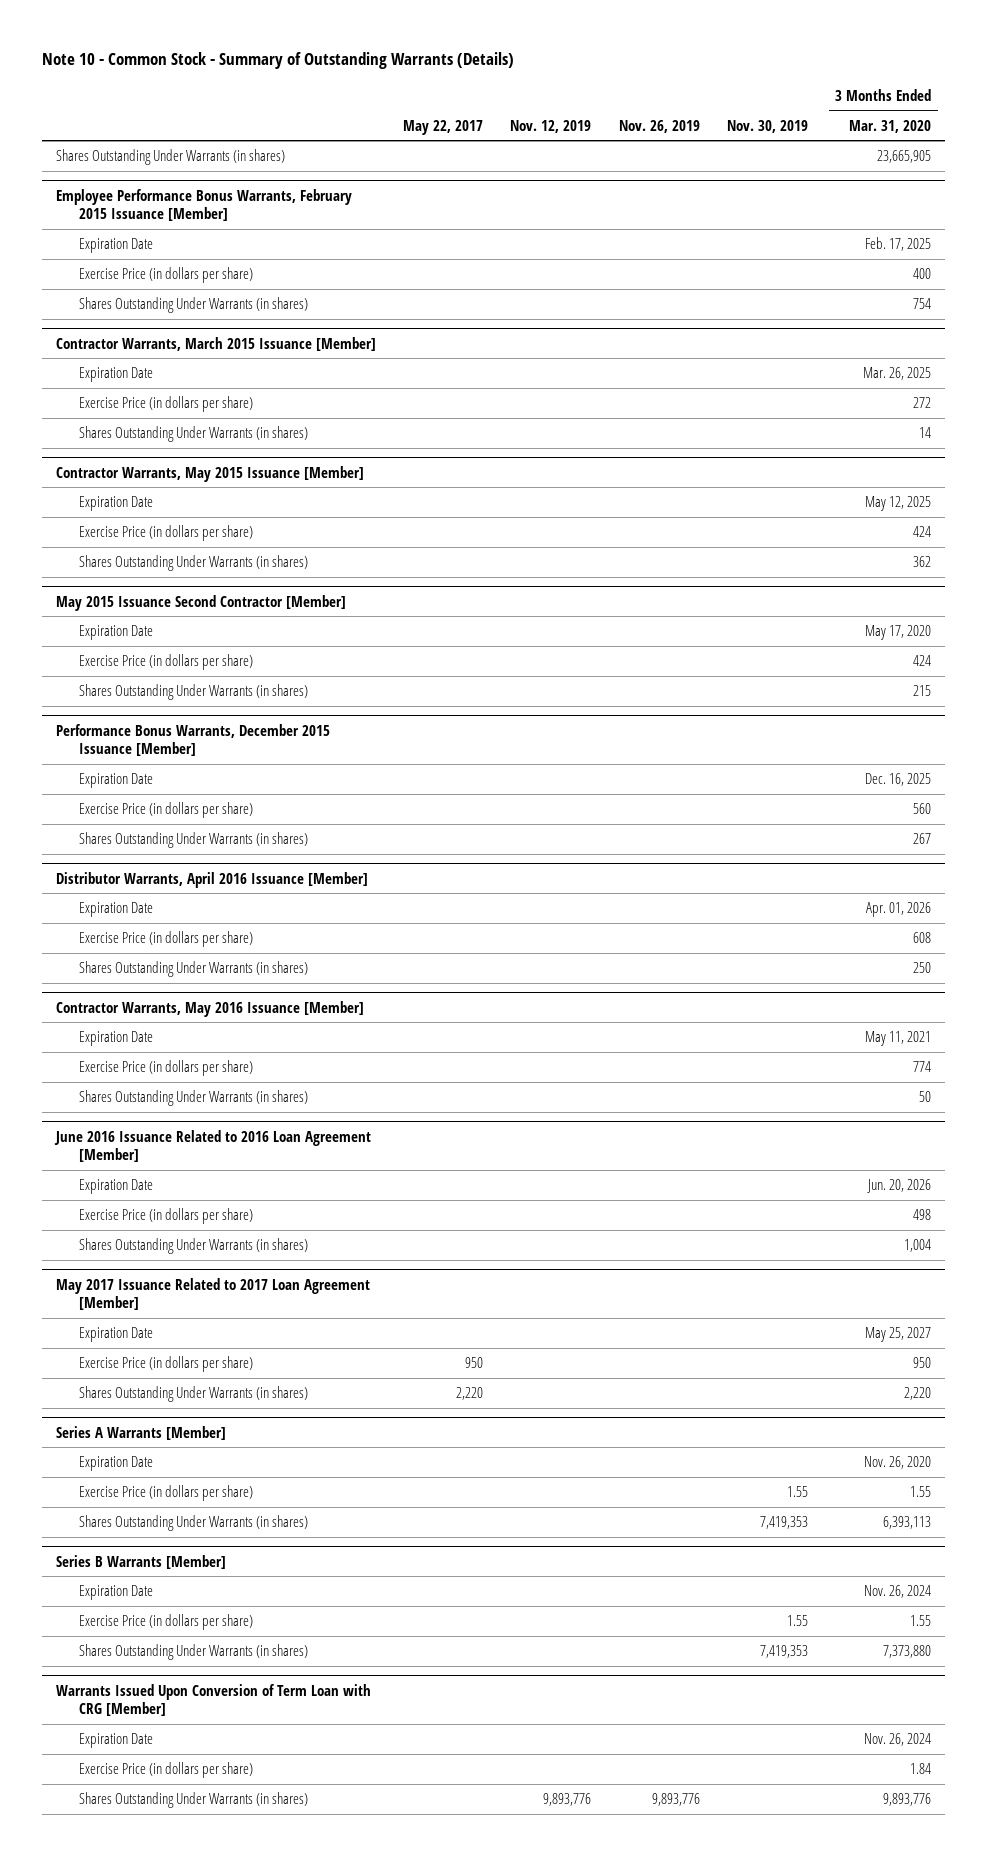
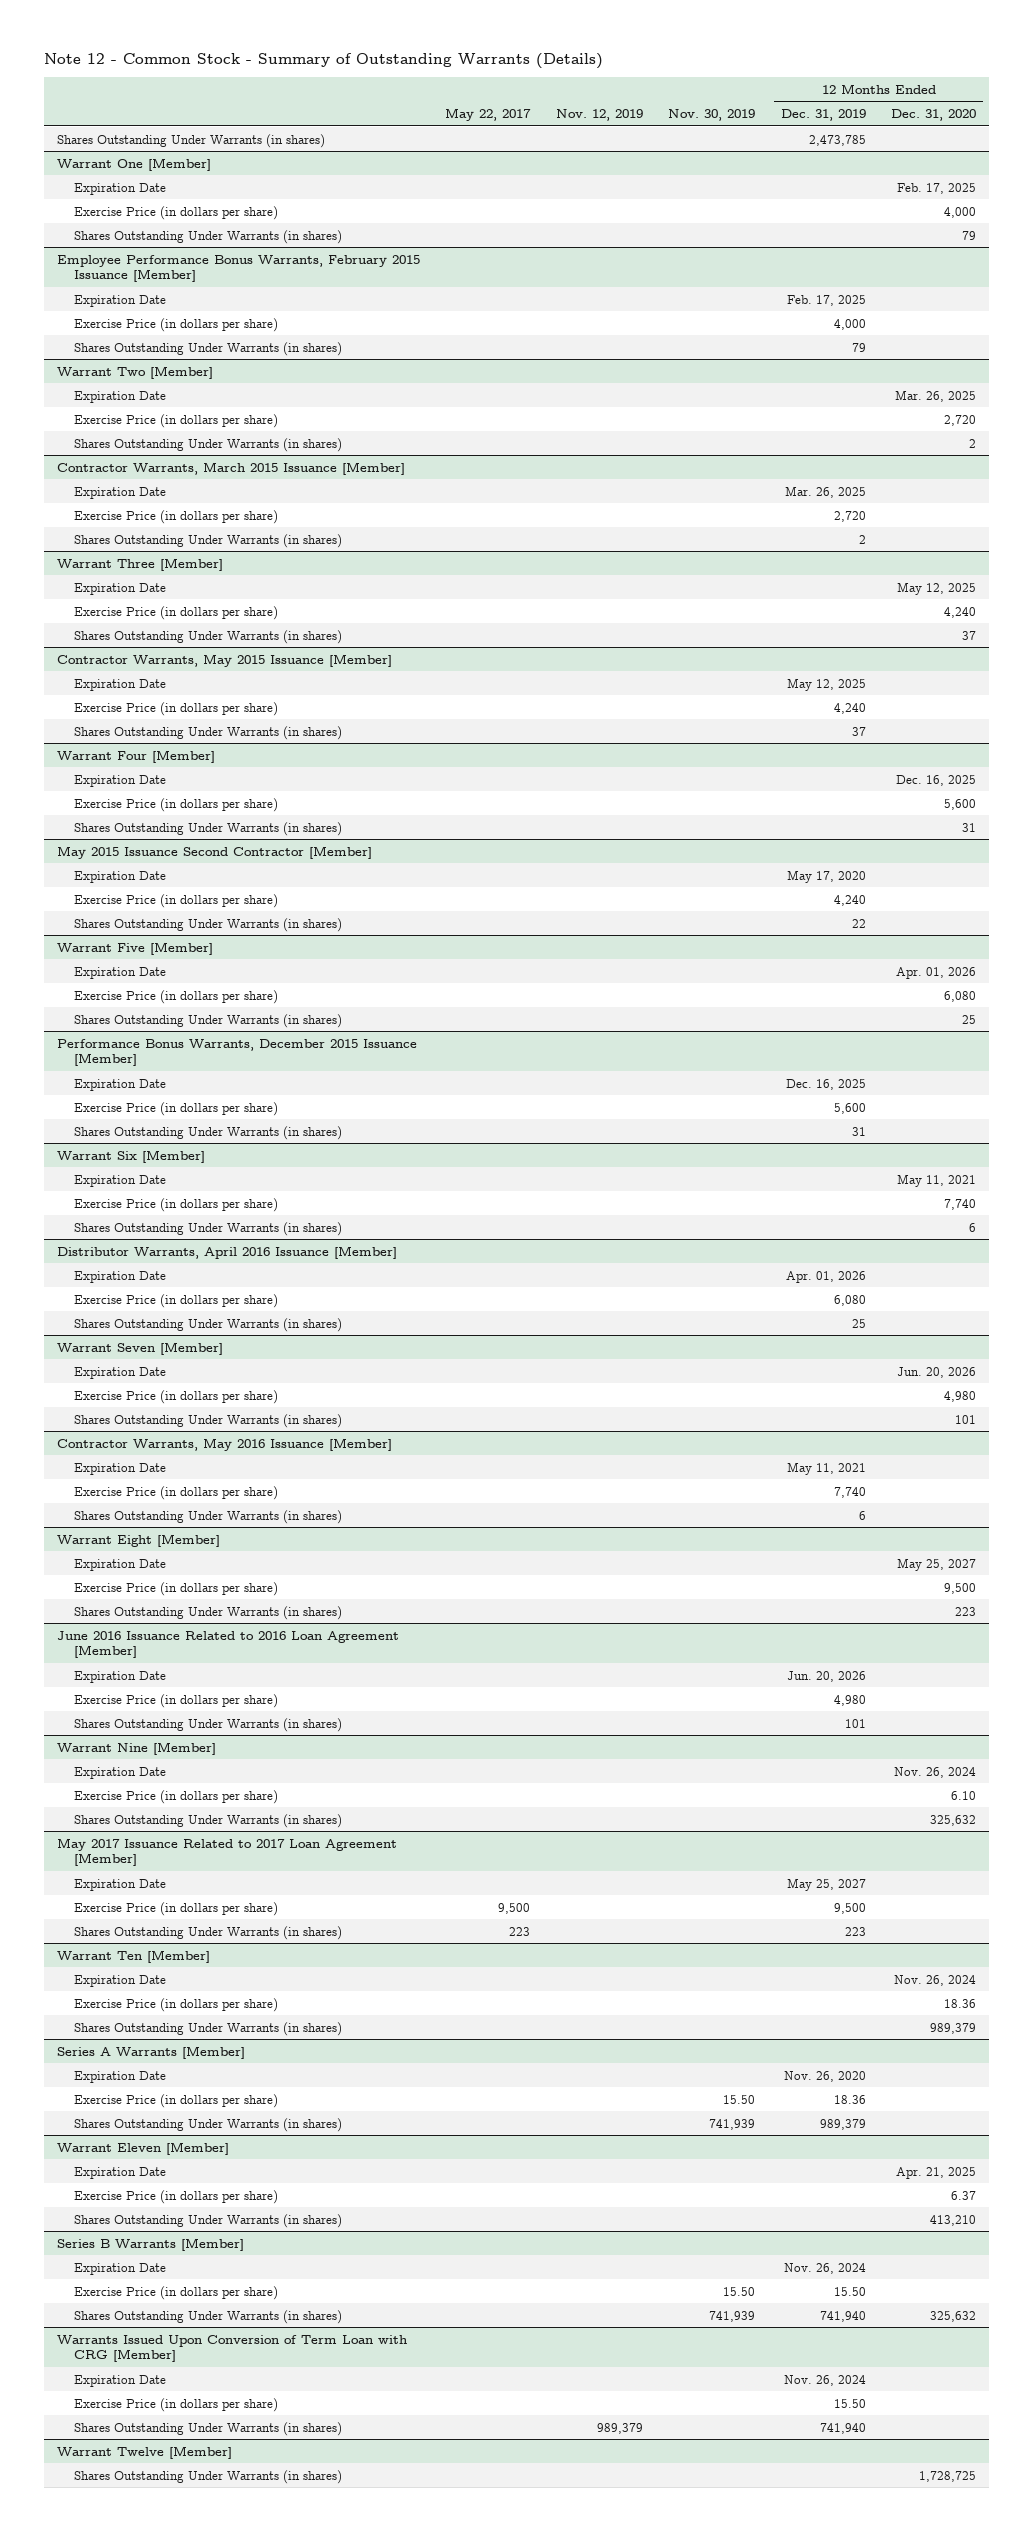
- Note 10 - Common Stock - Summary of Outstanding Warrants (Details)
+ Note 12 - Common Stock - Summary of Outstanding Warrants (Details)
- | May 22, 2017 | Nov. 12, 2019 | Nov. 26, 2019 | Nov. 30, 2019 | 3 Months Ended Mar. 31, 2020
+ | May 22, 2017 | Nov. 12, 2019 | Nov. 30, 2019 | 12 Months Ended Dec. 31, 2019 | 12 Months Ended Dec. 31, 2020
+ Warrant One [Member]
+ Expiration Date | | | | | Feb. 17, 2025
+ Exercise Price (in dollars per share) | | | | | 4,000
+ Shares Outstanding Under Warrants (in shares) | | | | | 79
+ Warrant Two [Member]
+ Expiration Date | | | | | Mar. 26, 2025
+ Exercise Price (in dollars per share) | | | | | 2,720
+ Shares Outstanding Under Warrants (in shares) | | | | | 2
+ Warrant Three [Member]
+ Expiration Date | | | | | May 12, 2025
+ Exercise Price (in dollars per share) | | | | | 4,240
+ Shares Outstanding Under Warrants (in shares) | | | | | 37
+ Warrant Four [Member]
+ Expiration Date | | | | | Dec. 16, 2025
+ Exercise Price (in dollars per share) | | | | | 5,600
+ Shares Outstanding Under Warrants (in shares) | | | | | 31
+ Warrant Five [Member]
+ Expiration Date | | | | | Apr. 01, 2026
+ Exercise Price (in dollars per share) | | | | | 6,080
+ Shares Outstanding Under Warrants (in shares) | | | | | 25
+ Warrant Six [Member]
+ Expiration Date | | | | | May 11, 2021
+ Exercise Price (in dollars per share) | | | | | 7,740
+ Shares Outstanding Under Warrants (in shares) | | | | | 6
+ Warrant Seven [Member]
+ Expiration Date | | | | | Jun. 20, 2026
+ Exercise Price (in dollars per share) | | | | | 4,980
+ Shares Outstanding Under Warrants (in shares) | | | | | 101
+ Warrant Eight [Member]
+ Expiration Date | | | | | May 25, 2027
+ Exercise Price (in dollars per share) | | | | | 9,500
+ Shares Outstanding Under Warrants (in shares) | | | | | 223
+ Warrant Nine [Member]
+ Expiration Date | | | | | Nov. 26, 2024
+ Exercise Price (in dollars per share) | | | | | 6.10
+ Shares Outstanding Under Warrants (in shares) | | | | | 325,632
@ May 2017 Issuance Related to 2017 Loan Agreement [Member]
- Exercise Price (in dollars per share) | 950 | | | | 950
- Shares Outstanding Under Warrants (in shares) | 2,220 | | | | 2,220
+ Exercise Price (in dollars per share) | 9,500 | | | 9,500 |
+ Shares Outstanding Under Warrants (in shares) | 223 | | | 223 |
+ Warrant Ten [Member]
+ Expiration Date | | | | | Nov. 26, 2024
+ Exercise Price (in dollars per share) | | | | | 18.36
+ Shares Outstanding Under Warrants (in shares) | | | | | 989,379
@ Series A Warrants [Member]
- Exercise Price (in dollars per share) | | | | 1.55 | 1.55
- Shares Outstanding Under Warrants (in shares) | | | | 7,419,353 | 6,393,113
+ Exercise Price (in dollars per share) | | | 15.50 | 18.36 |
+ Shares Outstanding Under Warrants (in shares) | | | 741,939 | 989,379 |
+ Warrant Eleven [Member]
+ Expiration Date | | | | | Apr. 21, 2025
+ Exercise Price (in dollars per share) | | | | | 6.37
+ Shares Outstanding Under Warrants (in shares) | | | | | 413,210
@ Series B Warrants [Member]
- Exercise Price (in dollars per share) | | | | 1.55 | 1.55
- Shares Outstanding Under Warrants (in shares) | | | | 7,419,353 | 7,373,880
+ Exercise Price (in dollars per share) | | | 15.50 | 15.50 |
+ Shares Outstanding Under Warrants (in shares) | | | 741,939 | 741,940 | 325,632
@ Warrants Issued Upon Conversion of Term Loan with CRG [Member]
- Shares Outstanding Under Warrants (in shares) | | 9,893,776 | 9,893,776 | | 9,893,776
+ Shares Outstanding Under Warrants (in shares) | | 989,379 | | 741,940 |
+ Warrant Twelve [Member]
+ Shares Outstanding Under Warrants (in shares) | | | | | 1,728,725

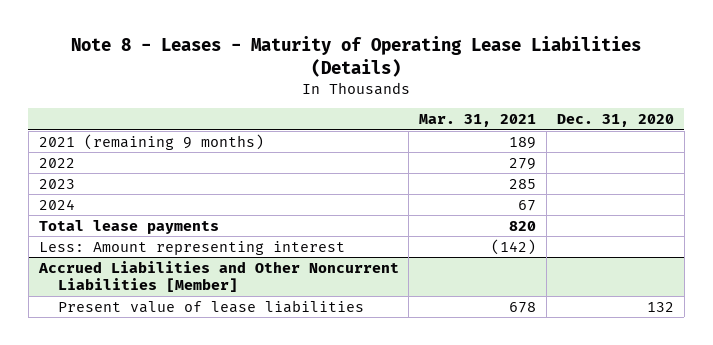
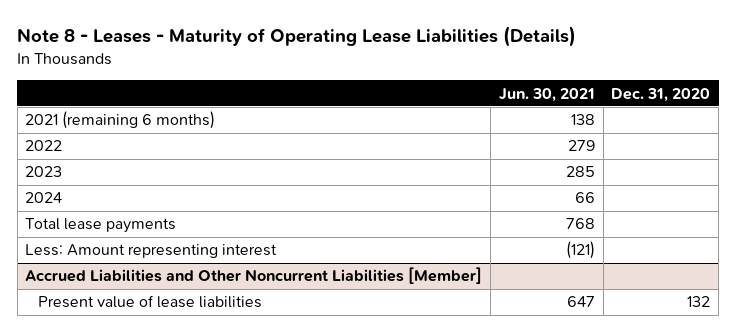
- | Mar. 31, 2021 | Dec. 31, 2020
+ | Jun. 30, 2021 | Dec. 31, 2020
- 2021 (remaining 9 months) | 189 |
+ 2021 (remaining 6 months) | 138 |

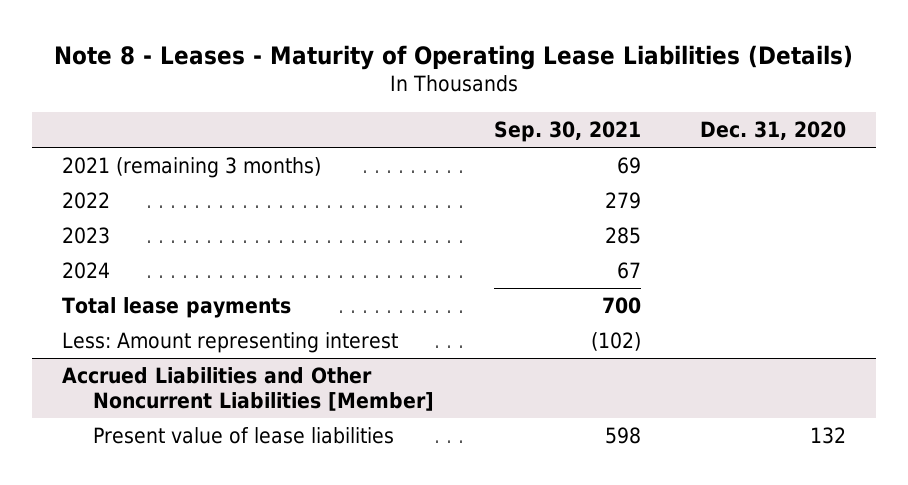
- | Jun. 30, 2021 | Dec. 31, 2020
+ | Sep. 30, 2021 | Dec. 31, 2020
- 2021 (remaining 6 months) | 138 |
+ 2021 (remaining 3 months) | 69 |

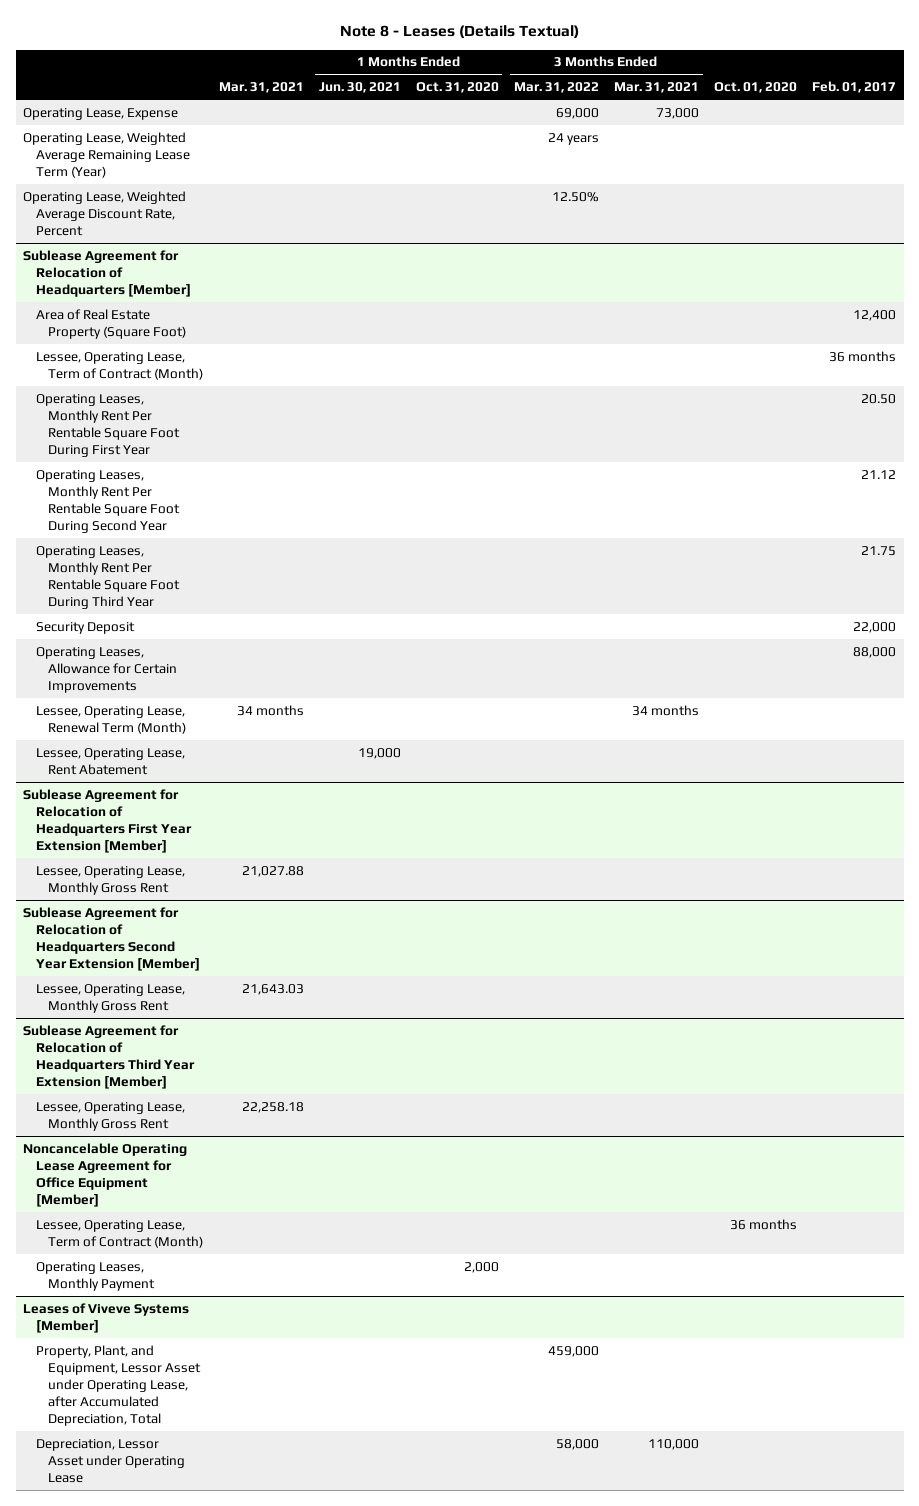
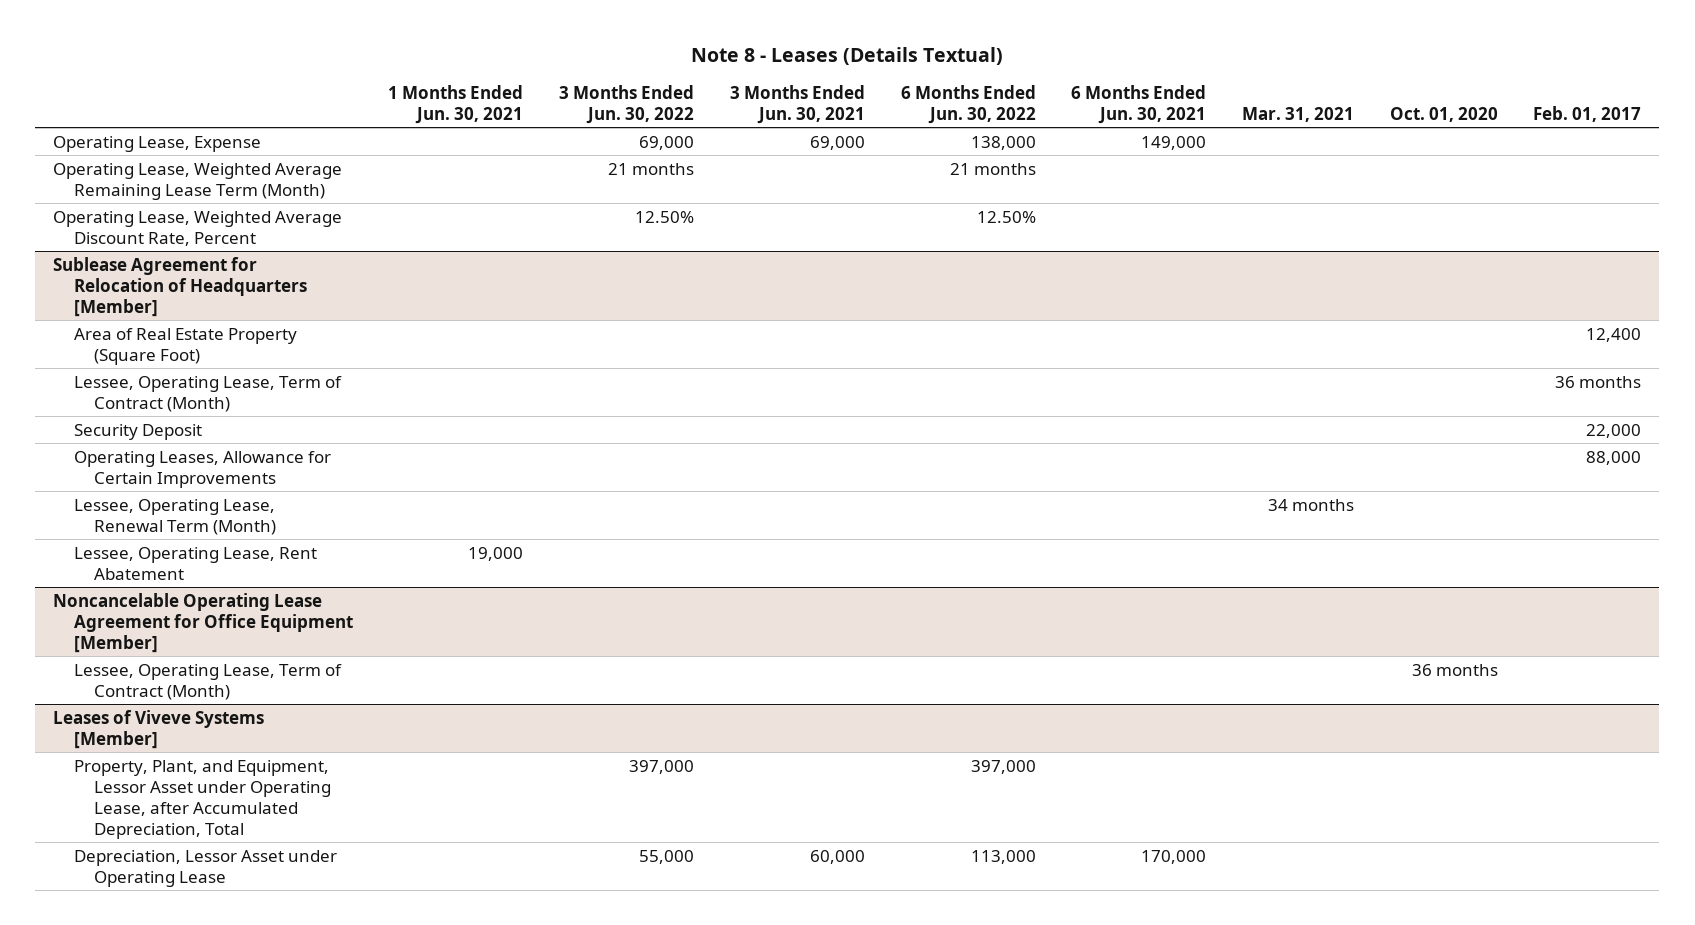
- | Mar. 31, 2021 | 1 Months Ended Jun. 30, 2021 | 1 Months Ended Oct. 31, 2020 | 3 Months Ended Mar. 31, 2022 | 3 Months Ended Mar. 31, 2021 | Oct. 01, 2020 | Feb. 01, 2017
+ | 1 Months Ended Jun. 30, 2021 | 3 Months Ended Jun. 30, 2022 | 3 Months Ended Jun. 30, 2021 | 6 Months Ended Jun. 30, 2022 | 6 Months Ended Jun. 30, 2021 | Mar. 31, 2021 | Oct. 01, 2020 | Feb. 01, 2017
- Operating Lease, Weighted Average Remaining Lease Term (Year) | | | | 24 years | | |
+ Operating Lease, Weighted Average Remaining Lease Term (Month) | | 21 months | | 21 months | | | |
@ Sublease Agreement for Relocation of Headquarters [Member]
- Operating Leases, Monthly Rent Per Rentable Square Foot During First Year | | | | | | | 20.50
- Operating Leases, Monthly Rent Per Rentable Square Foot During Second Year | | | | | | | 21.12
- Operating Leases, Monthly Rent Per Rentable Square Foot During Third Year | | | | | | | 21.75
- Sublease Agreement for Relocation of Headquarters First Year Extension [Member]
- Lessee, Operating Lease, Monthly Gross Rent | 21,027.88 | | | | | |
- Sublease Agreement for Relocation of Headquarters Second Year Extension [Member]
- Lessee, Operating Lease, Monthly Gross Rent | 21,643.03 | | | | | |
- Sublease Agreement for Relocation of Headquarters Third Year Extension [Member]
- Lessee, Operating Lease, Monthly Gross Rent | 22,258.18 | | | | | |
@ Noncancelable Operating Lease Agreement for Office Equipment [Member]
- Operating Leases, Monthly Payment | | | 2,000 | | | |

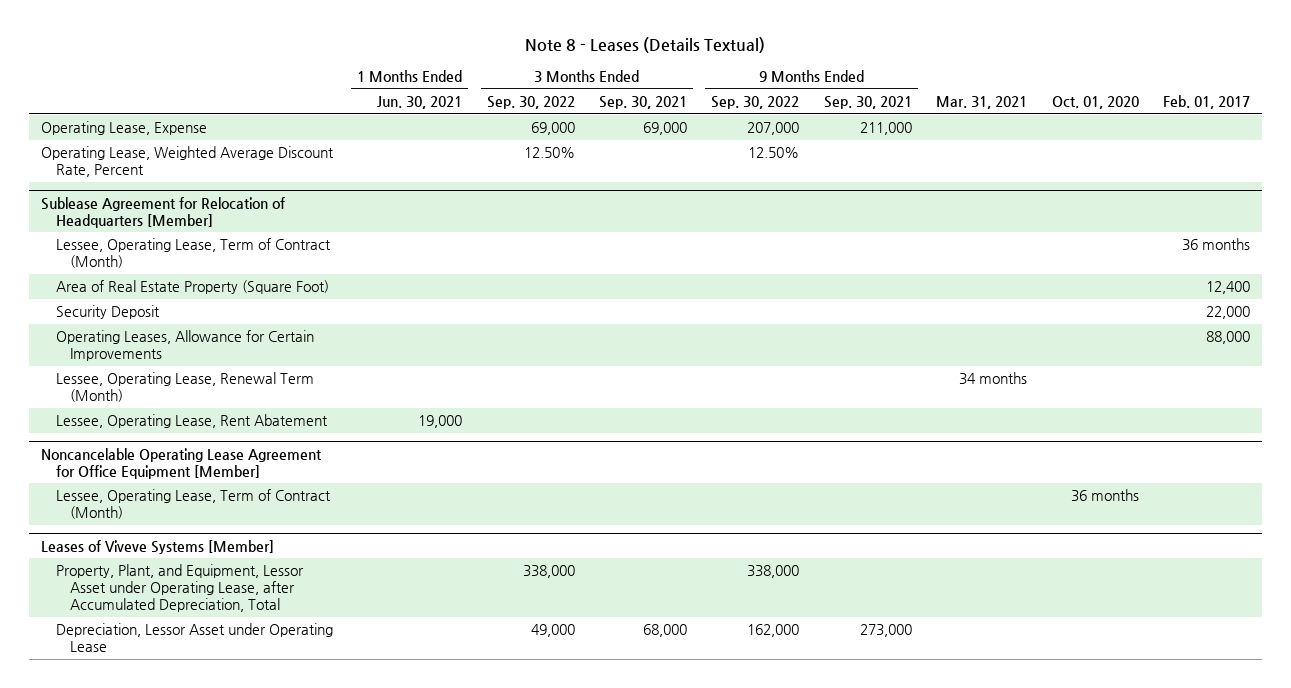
- | 1 Months Ended Jun. 30, 2021 | 3 Months Ended Jun. 30, 2022 | 3 Months Ended Jun. 30, 2021 | 6 Months Ended Jun. 30, 2022 | 6 Months Ended Jun. 30, 2021 | Mar. 31, 2021 | Oct. 01, 2020 | Feb. 01, 2017
+ | 1 Months Ended Jun. 30, 2021 | 3 Months Ended Sep. 30, 2022 | 3 Months Ended Sep. 30, 2021 | 9 Months Ended Sep. 30, 2022 | 9 Months Ended Sep. 30, 2021 | Mar. 31, 2021 | Oct. 01, 2020 | Feb. 01, 2017
- Operating Lease, Weighted Average Remaining Lease Term (Month) | | 21 months | | 21 months | | | |
@ Sublease Agreement for Relocation of Headquarters [Member]
moved down: Area of Real Estate Property (Square Foot) | | | | | | | | 12,400

